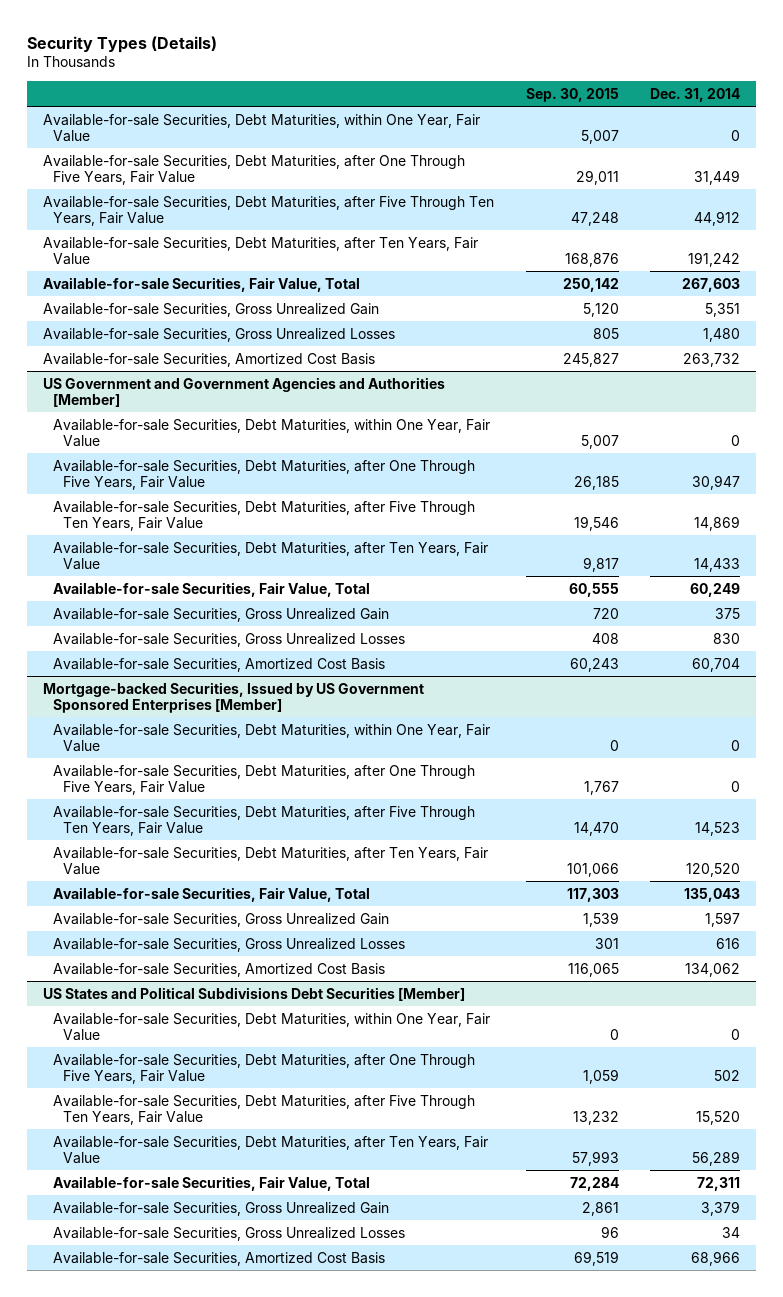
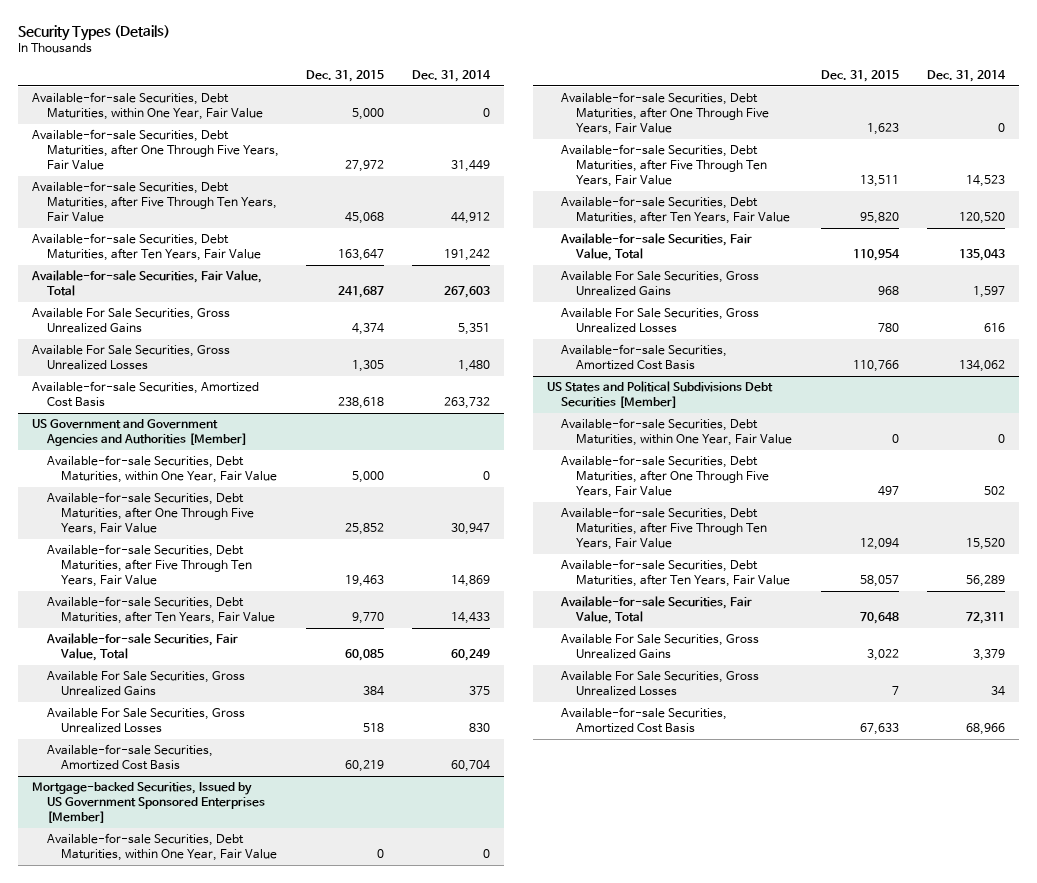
- | Sep. 30, 2015 | Dec. 31, 2014
+ | Dec. 31, 2015 | Dec. 31, 2014
- Available-for-sale Securities, Gross Unrealized Gain | 5,120 | 5,351
- Available-for-sale Securities, Gross Unrealized Losses | 805 | 1,480
+ Available For Sale Securities, Gross Unrealized Gains | 4,374 | 5,351
+ Available For Sale Securities, Gross Unrealized Losses | 1,305 | 1,480
@ US Government and Government Agencies and Authorities [Member]
- Available-for-sale Securities, Gross Unrealized Gain | 720 | 375
- Available-for-sale Securities, Gross Unrealized Losses | 408 | 830
+ Available For Sale Securities, Gross Unrealized Gains | 384 | 375
+ Available For Sale Securities, Gross Unrealized Losses | 518 | 830
@ Mortgage-backed Securities, Issued by US Government Sponsored Enterprises [Member]
- Available-for-sale Securities, Gross Unrealized Gain | 1,539 | 1,597
- Available-for-sale Securities, Gross Unrealized Losses | 301 | 616
+ Available For Sale Securities, Gross Unrealized Gains | 968 | 1,597
+ Available For Sale Securities, Gross Unrealized Losses | 780 | 616
@ US States and Political Subdivisions Debt Securities [Member]
- Available-for-sale Securities, Gross Unrealized Gain | 2,861 | 3,379
- Available-for-sale Securities, Gross Unrealized Losses | 96 | 34
+ Available For Sale Securities, Gross Unrealized Gains | 3,022 | 3,379
+ Available For Sale Securities, Gross Unrealized Losses | 7 | 34

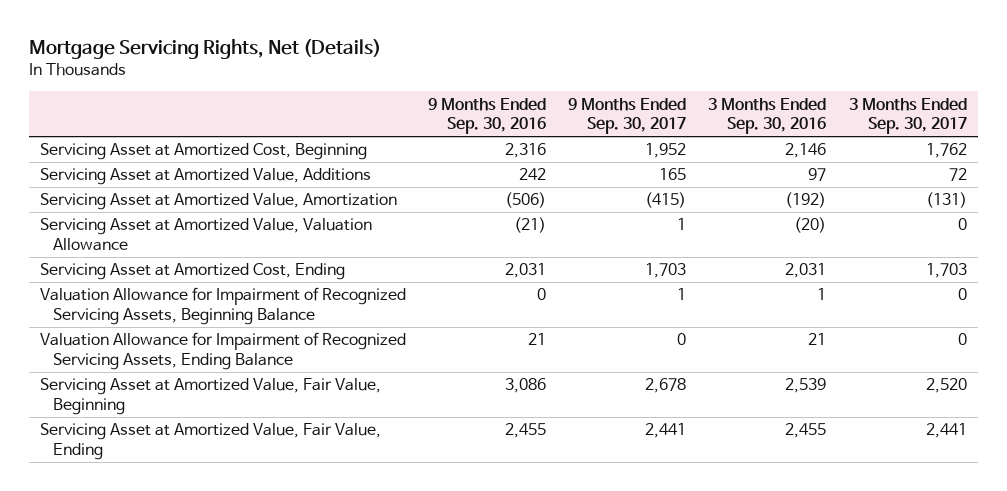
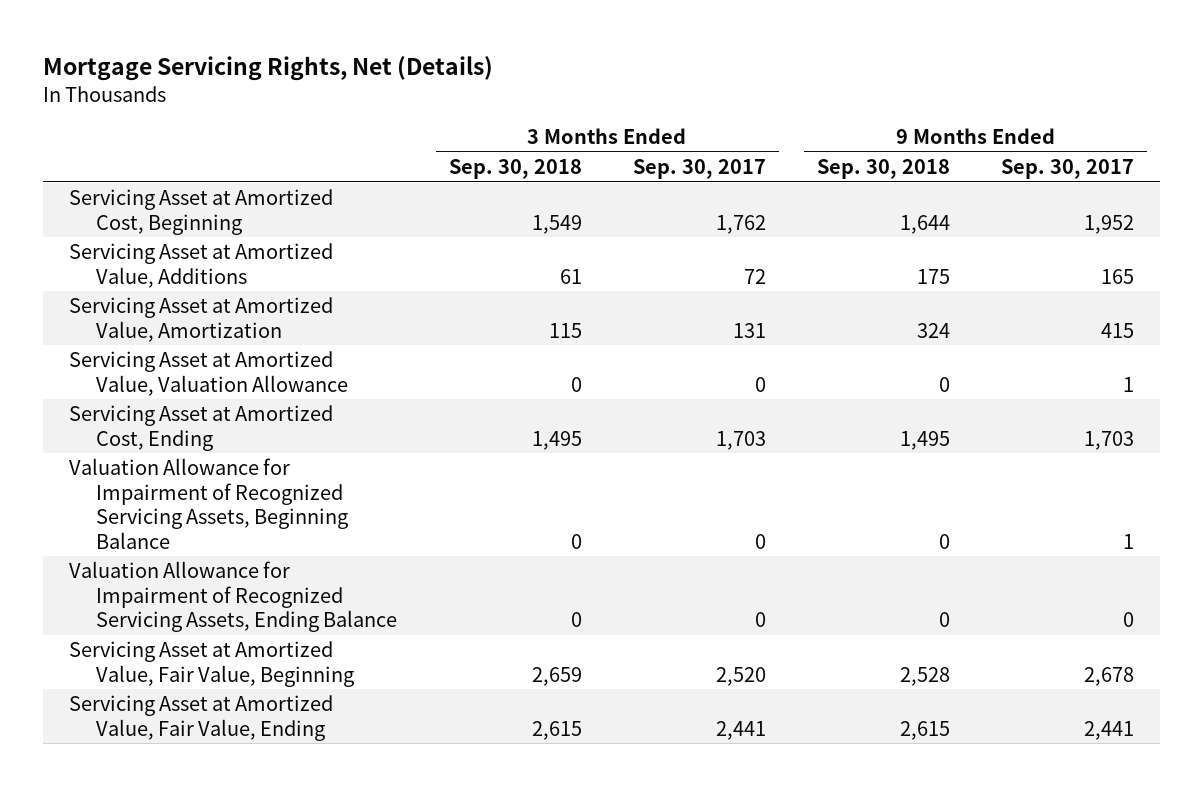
- | 9 Months Ended Sep. 30, 2016 | 9 Months Ended Sep. 30, 2017 | 3 Months Ended Sep. 30, 2016 | 3 Months Ended Sep. 30, 2017
+ | 3 Months Ended Sep. 30, 2018 | 3 Months Ended Sep. 30, 2017 | 9 Months Ended Sep. 30, 2018 | 9 Months Ended Sep. 30, 2017
- Servicing Asset at Amortized Value, Amortization | (506) | (415) | (192) | (131)
+ Servicing Asset at Amortized Value, Amortization | 115 | 131 | 324 | 415

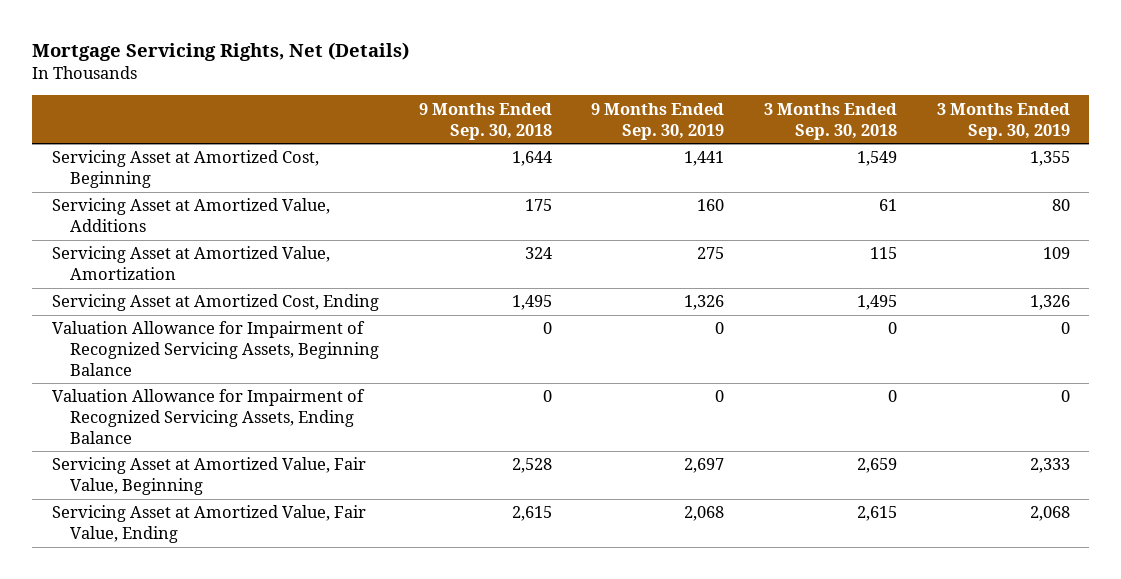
- | 3 Months Ended Sep. 30, 2018 | 3 Months Ended Sep. 30, 2017 | 9 Months Ended Sep. 30, 2018 | 9 Months Ended Sep. 30, 2017
+ | 9 Months Ended Sep. 30, 2018 | 9 Months Ended Sep. 30, 2019 | 3 Months Ended Sep. 30, 2018 | 3 Months Ended Sep. 30, 2019
- Servicing Asset at Amortized Value, Valuation Allowance | 0 | 0 | 0 | 1

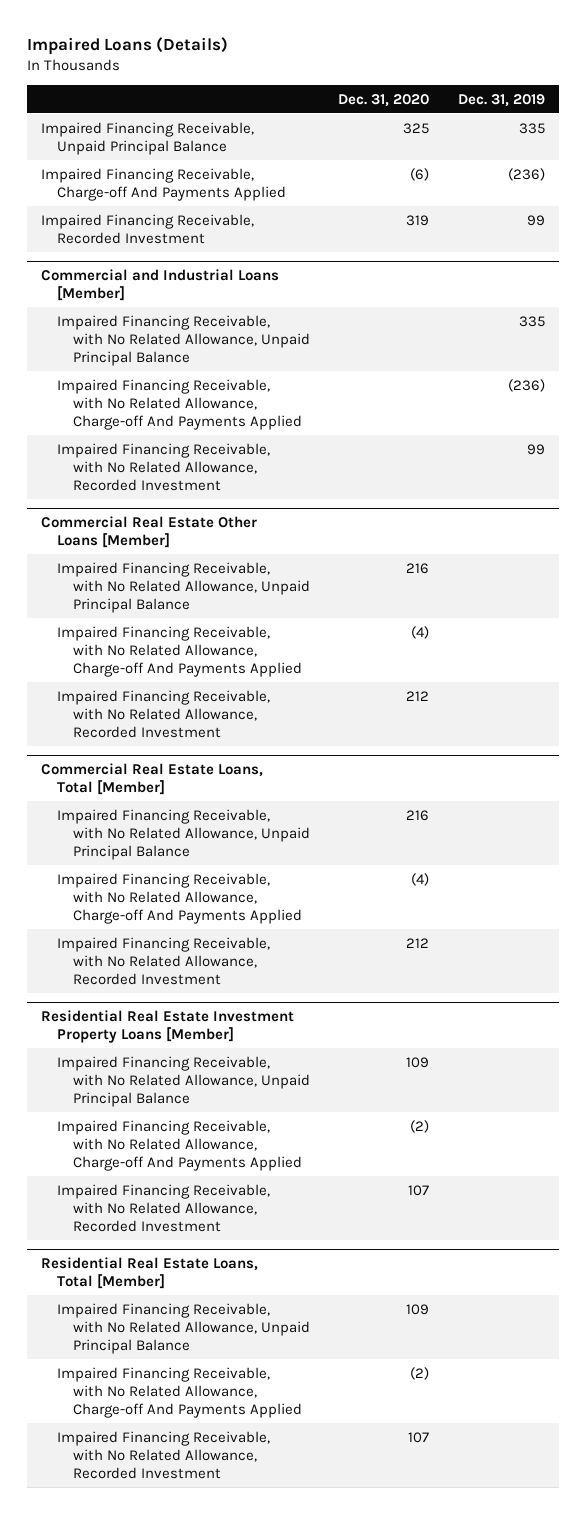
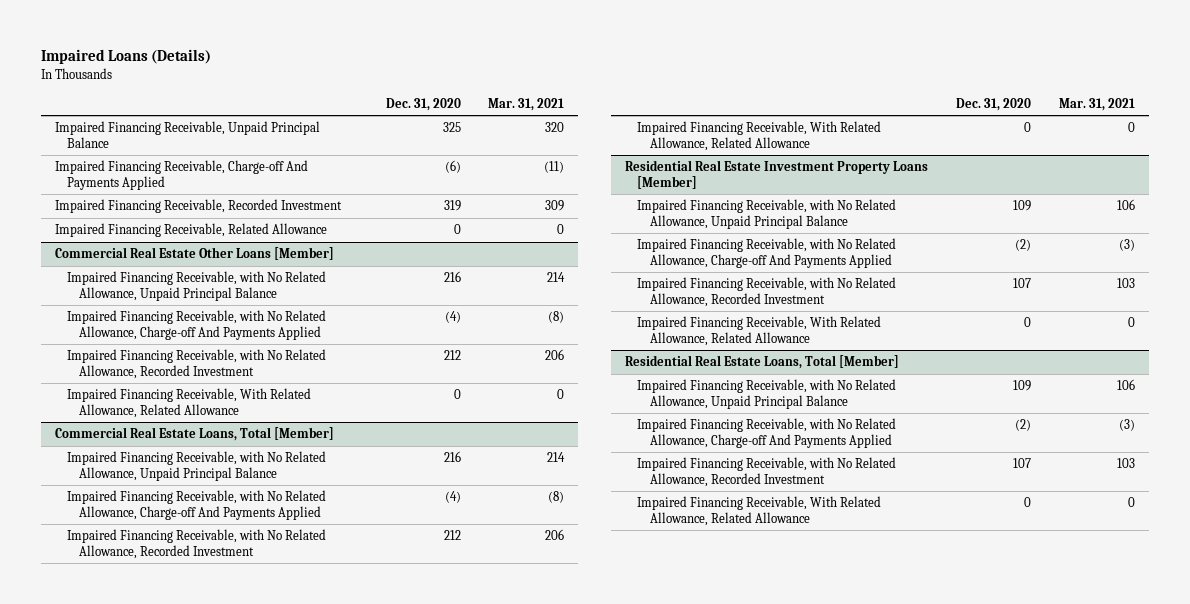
- | Dec. 31, 2020 | Dec. 31, 2019
+ | Dec. 31, 2020 | Mar. 31, 2021
- Commercial and Industrial Loans [Member]
- Impaired Financing Receivable, with No Related Allowance, Unpaid Principal Balance | | 335
- Impaired Financing Receivable, with No Related Allowance, Charge-off And Payments Applied | | (236)
- Impaired Financing Receivable, with No Related Allowance, Recorded Investment | | 99
+ Impaired Financing Receivable, Related Allowance | 0 | 0
@ Commercial Real Estate Other Loans [Member]
+ Impaired Financing Receivable, With Related Allowance, Related Allowance | 0 | 0
@ Commercial Real Estate Loans, Total [Member]
+ Impaired Financing Receivable, With Related Allowance, Related Allowance | 0 | 0
@ Residential Real Estate Investment Property Loans [Member]
+ Impaired Financing Receivable, With Related Allowance, Related Allowance | 0 | 0
@ Residential Real Estate Loans, Total [Member]
+ Impaired Financing Receivable, With Related Allowance, Related Allowance | 0 | 0

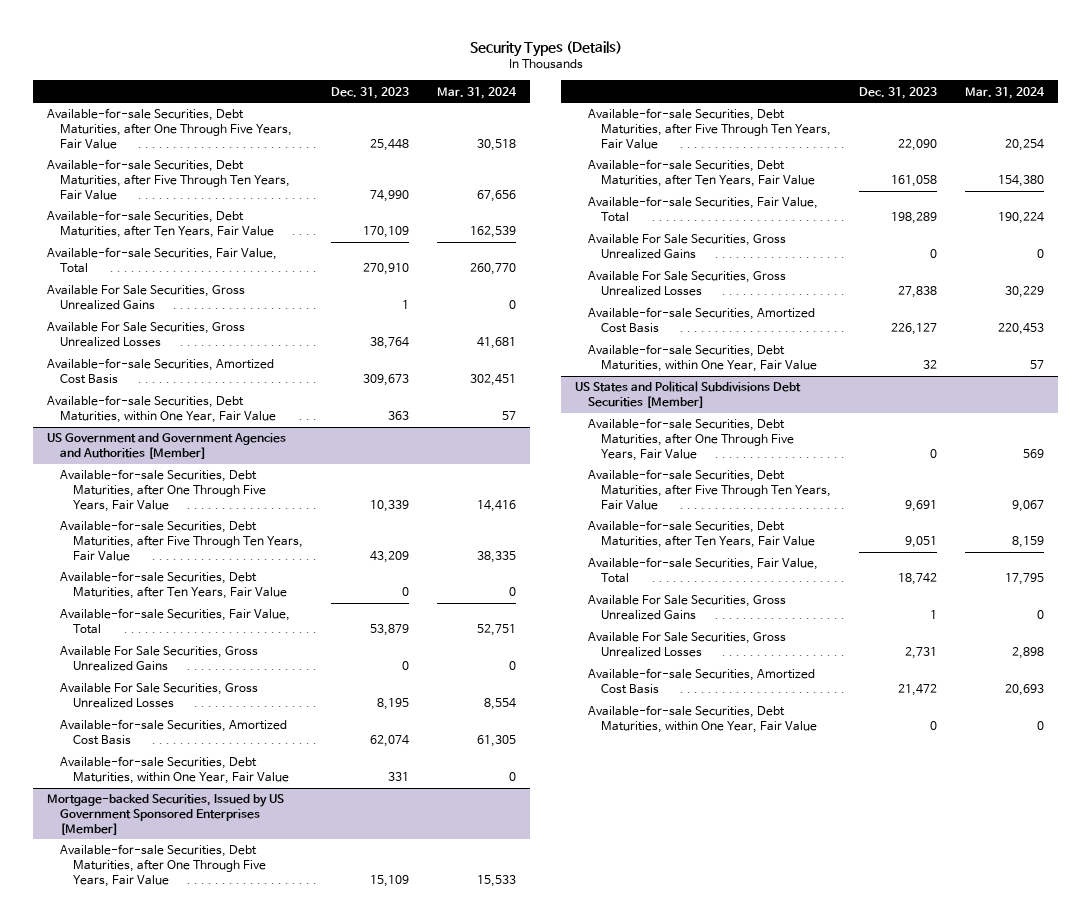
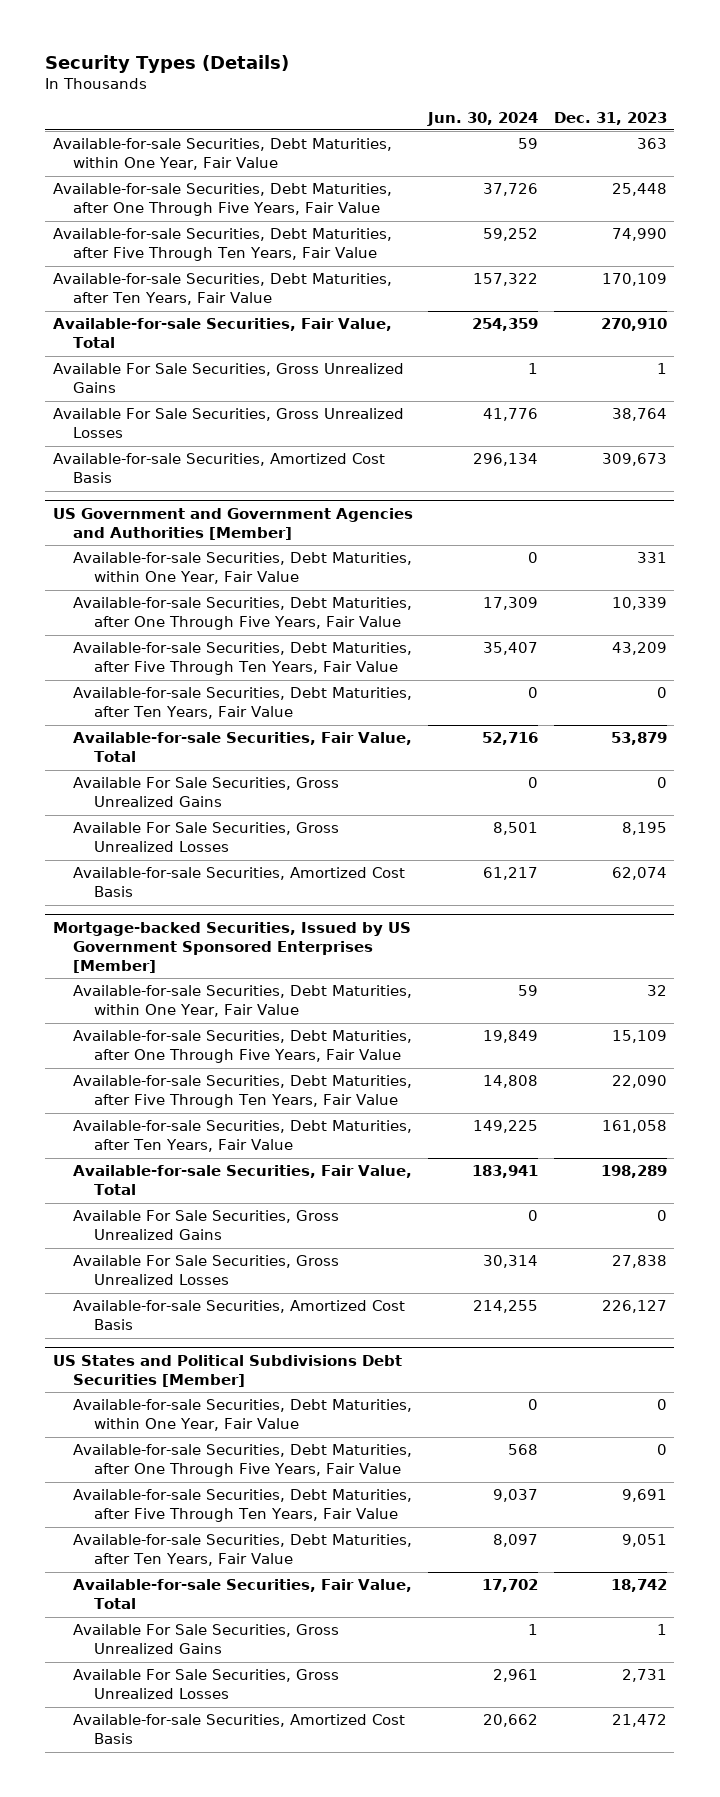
- | Dec. 31, 2023 | Mar. 31, 2024
+ | Jun. 30, 2024 | Dec. 31, 2023
moved up: Available-for-sale Securities, Debt Maturities, within One Year, Fair Value | 59 | 363
@ US Government and Government Agencies and Authorities [Member]
moved up: Available-for-sale Securities, Debt Maturities, within One Year, Fair Value | 0 | 331
@ Mortgage-backed Securities, Issued by US Government Sponsored Enterprises [Member]
moved up: Available-for-sale Securities, Debt Maturities, within One Year, Fair Value | 59 | 32
@ US States and Political Subdivisions Debt Securities [Member]
moved up: Available-for-sale Securities, Debt Maturities, within One Year, Fair Value | 0 | 0

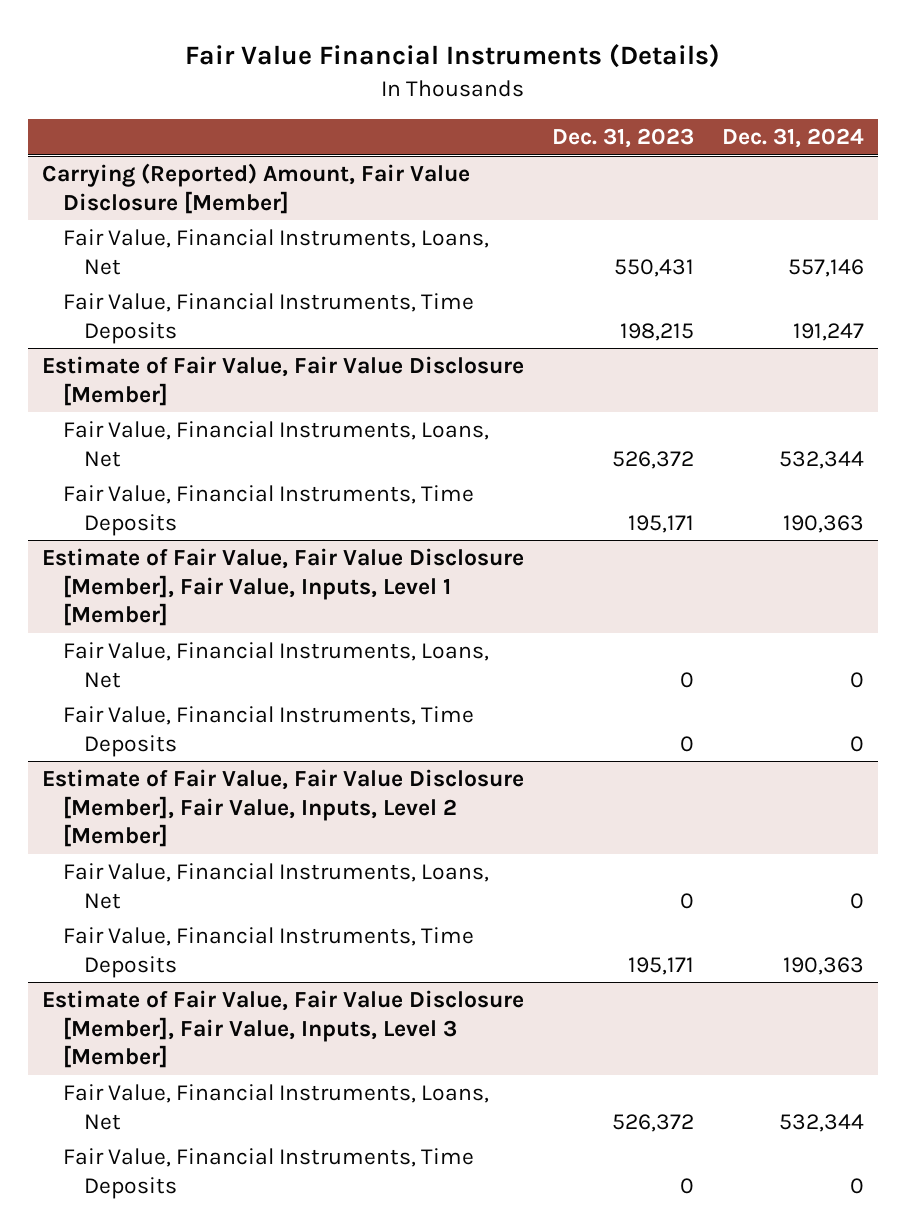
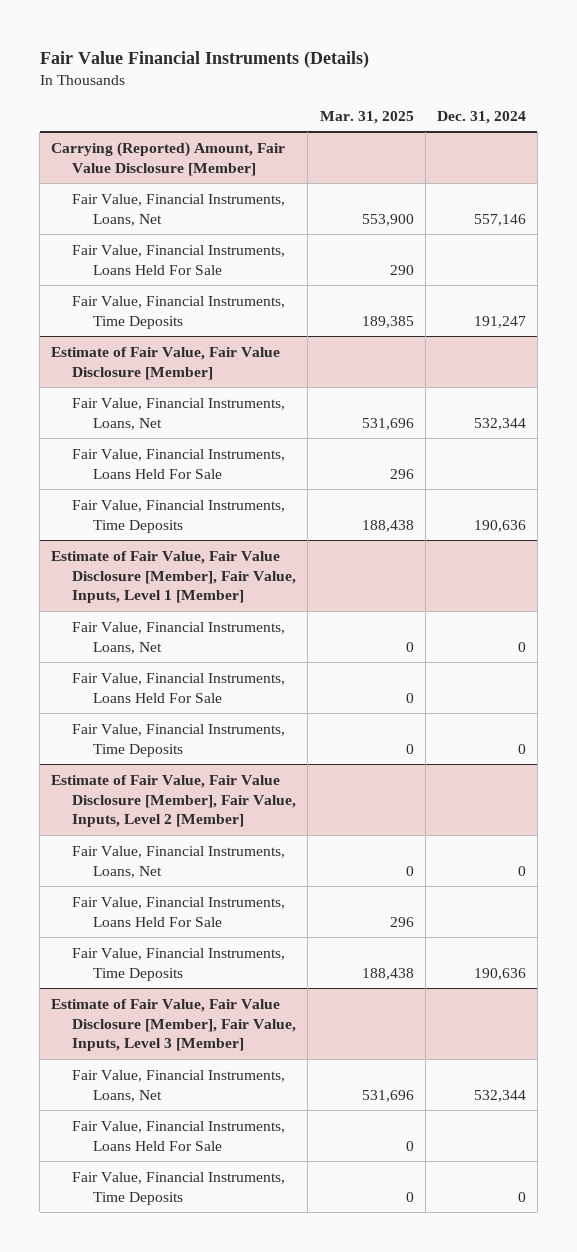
- | Dec. 31, 2023 | Dec. 31, 2024
+ | Mar. 31, 2025 | Dec. 31, 2024
@ Carrying (Reported) Amount, Fair Value Disclosure [Member]
+ Fair Value, Financial Instruments, Loans Held For Sale | 290 |
@ Estimate of Fair Value, Fair Value Disclosure [Member]
- Fair Value, Financial Instruments, Time Deposits | 195,171 | 190,363
+ Fair Value, Financial Instruments, Loans Held For Sale | 296 |
+ Fair Value, Financial Instruments, Time Deposits | 188,438 | 190,636
@ Estimate of Fair Value, Fair Value Disclosure [Member], Fair Value, Inputs, Level 1 [Member]
+ Fair Value, Financial Instruments, Loans Held For Sale | 0 |
@ Estimate of Fair Value, Fair Value Disclosure [Member], Fair Value, Inputs, Level 2 [Member]
- Fair Value, Financial Instruments, Time Deposits | 195,171 | 190,363
+ Fair Value, Financial Instruments, Loans Held For Sale | 296 |
+ Fair Value, Financial Instruments, Time Deposits | 188,438 | 190,636
@ Estimate of Fair Value, Fair Value Disclosure [Member], Fair Value, Inputs, Level 3 [Member]
+ Fair Value, Financial Instruments, Loans Held For Sale | 0 |

